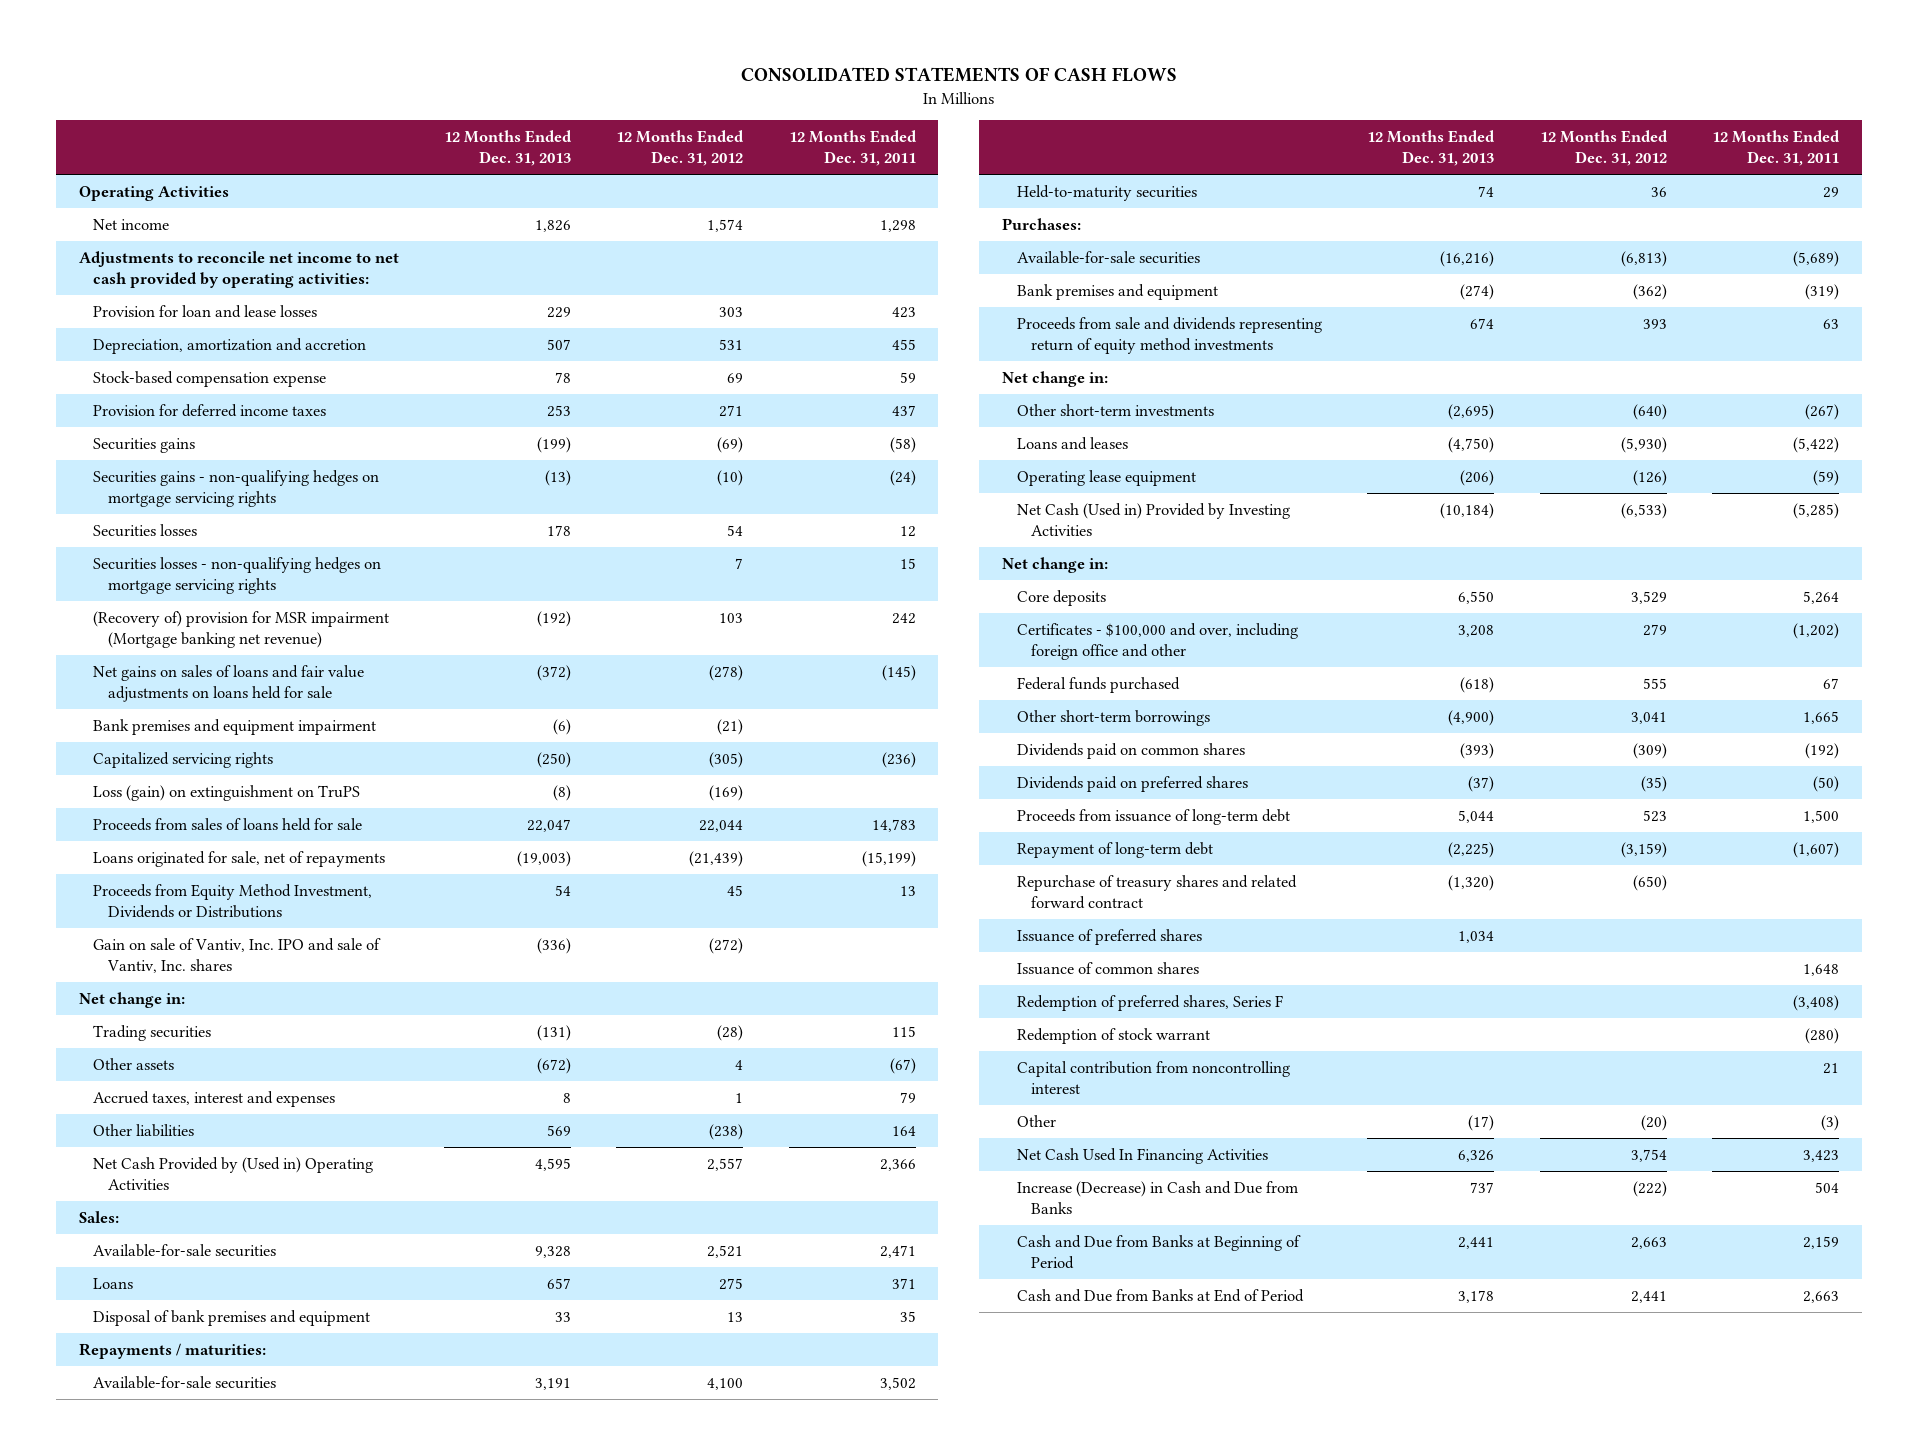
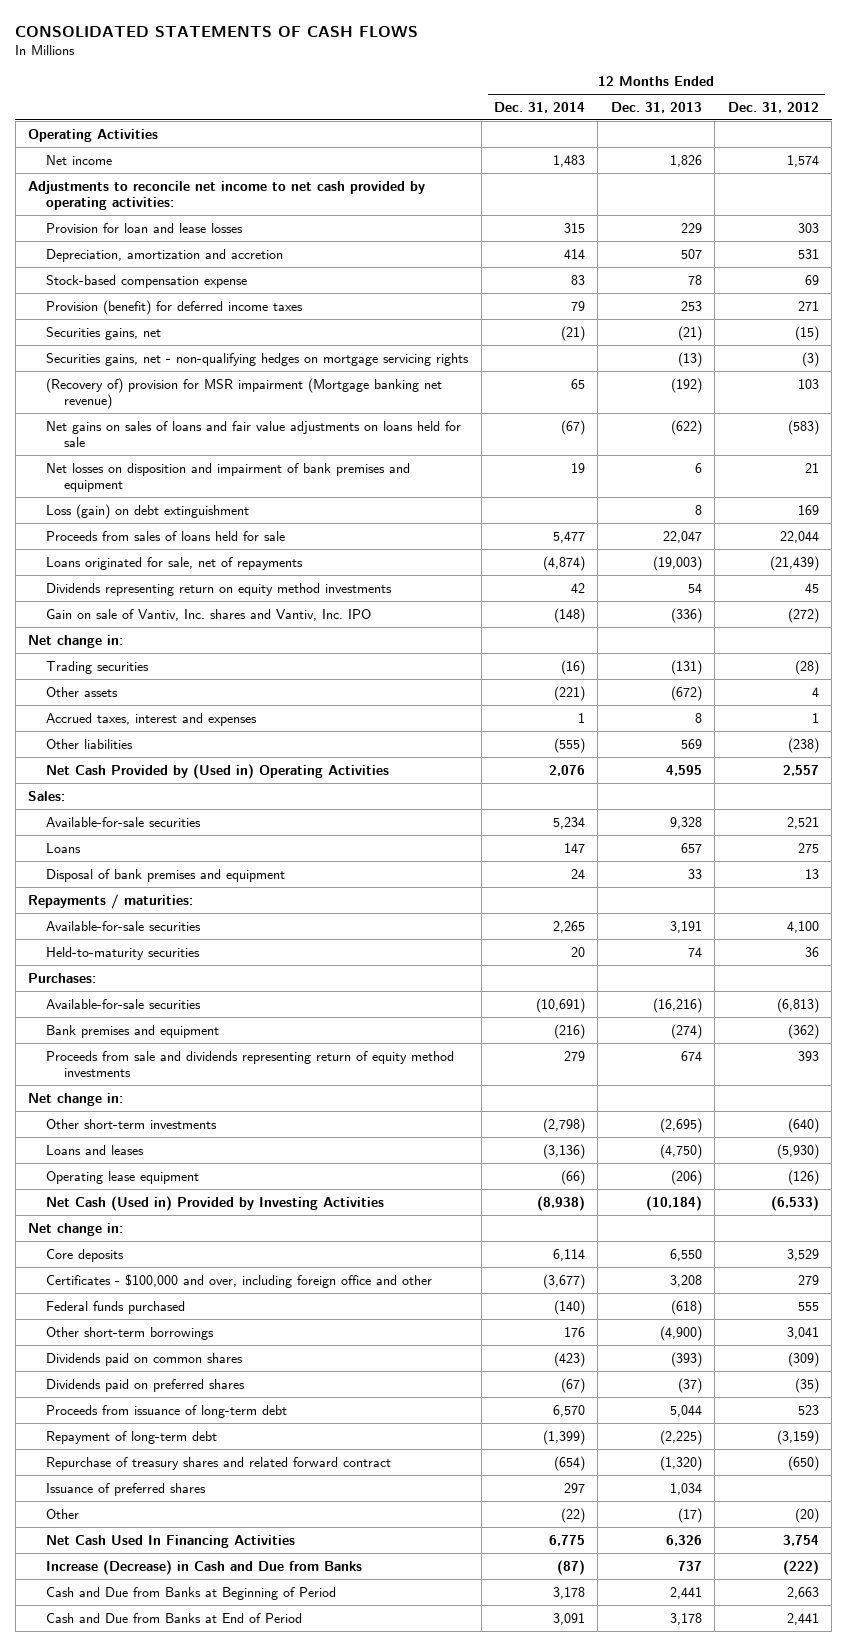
- | 12 Months Ended Dec. 31, 2013 | 12 Months Ended Dec. 31, 2012 | 12 Months Ended Dec. 31, 2011
+ | 12 Months Ended Dec. 31, 2014 | 12 Months Ended Dec. 31, 2013 | 12 Months Ended Dec. 31, 2012
- Provision for deferred income taxes | 253 | 271 | 437
- Securities gains | (199) | (69) | (58)
- Securities gains - non-qualifying hedges on mortgage servicing rights | (13) | (10) | (24)
- Securities losses | 178 | 54 | 12
- Securities losses - non-qualifying hedges on mortgage servicing rights | | 7 | 15
+ Provision (benefit) for deferred income taxes | 79 | 253 | 271
+ Securities gains, net | (21) | (21) | (15)
+ Securities gains, net - non-qualifying hedges on mortgage servicing rights | | (13) | (3)
- Net gains on sales of loans and fair value adjustments on loans held for sale | (372) | (278) | (145)
- Bank premises and equipment impairment | (6) | (21) |
- Capitalized servicing rights | (250) | (305) | (236)
- Loss (gain) on extinguishment on TruPS | (8) | (169) |
+ Net gains on sales of loans and fair value adjustments on loans held for sale | (67) | (622) | (583)
+ Net losses on disposition and impairment of bank premises and equipment | 19 | 6 | 21
+ Loss (gain) on debt extinguishment | | 8 | 169
- Proceeds from Equity Method Investment, Dividends or Distributions | 54 | 45 | 13
- Gain on sale of Vantiv, Inc. IPO and sale of Vantiv, Inc. shares | (336) | (272) |
+ Dividends representing return on equity method investments | 42 | 54 | 45
+ Gain on sale of Vantiv, Inc. shares and Vantiv, Inc. IPO | (148) | (336) | (272)
- Issuance of common shares | | | 1,648
- Redemption of preferred shares, Series F | | | (3,408)
- Redemption of stock warrant | | | (280)
- Capital contribution from noncontrolling interest | | | 21

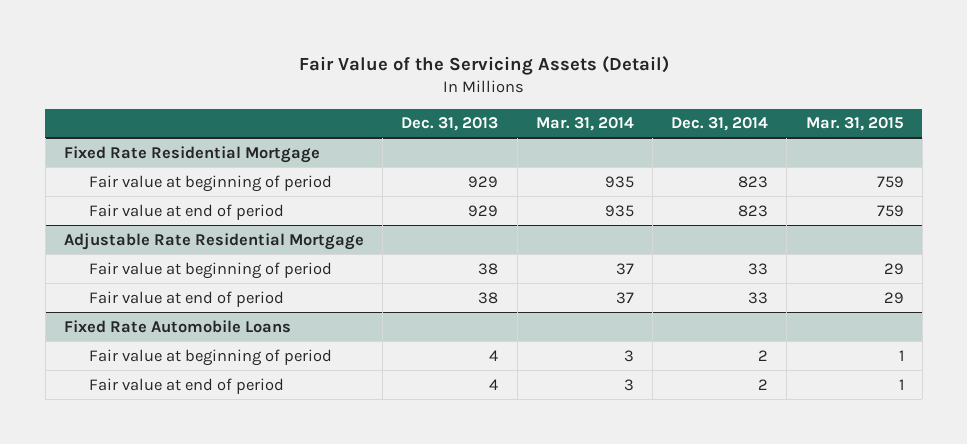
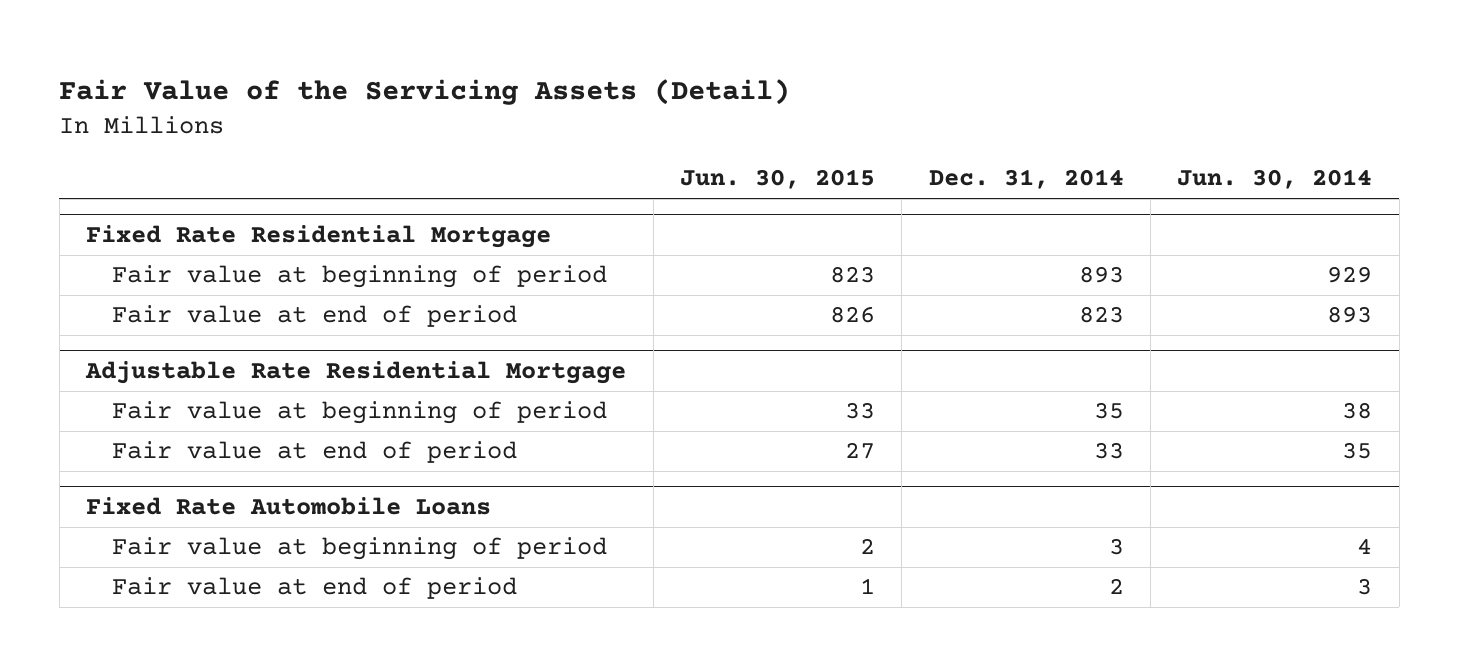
- | Dec. 31, 2013 | Mar. 31, 2014 | Dec. 31, 2014 | Mar. 31, 2015
+ | Jun. 30, 2015 | Dec. 31, 2014 | Jun. 30, 2014
@ Fixed Rate Residential Mortgage
- Fair value at beginning of period | 929 | 935 | 823 | 759
+ Fair value at beginning of period | 823 | 893 | 929
@ Adjustable Rate Residential Mortgage
- Fair value at beginning of period | 38 | 37 | 33 | 29
+ Fair value at beginning of period | 33 | 35 | 38
@ Fixed Rate Automobile Loans
- Fair value at beginning of period | 4 | 3 | 2 | 1
+ Fair value at beginning of period | 2 | 3 | 4

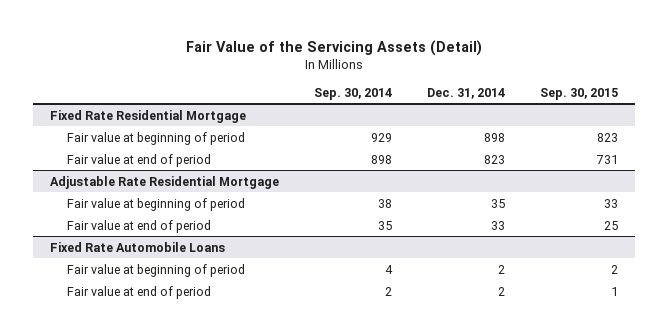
- | Jun. 30, 2015 | Dec. 31, 2014 | Jun. 30, 2014
+ | Sep. 30, 2014 | Dec. 31, 2014 | Sep. 30, 2015
@ Fixed Rate Residential Mortgage
- Fair value at beginning of period | 823 | 893 | 929
+ Fair value at beginning of period | 929 | 898 | 823
@ Fixed Rate Automobile Loans
- Fair value at beginning of period | 2 | 3 | 4
+ Fair value at beginning of period | 4 | 2 | 2

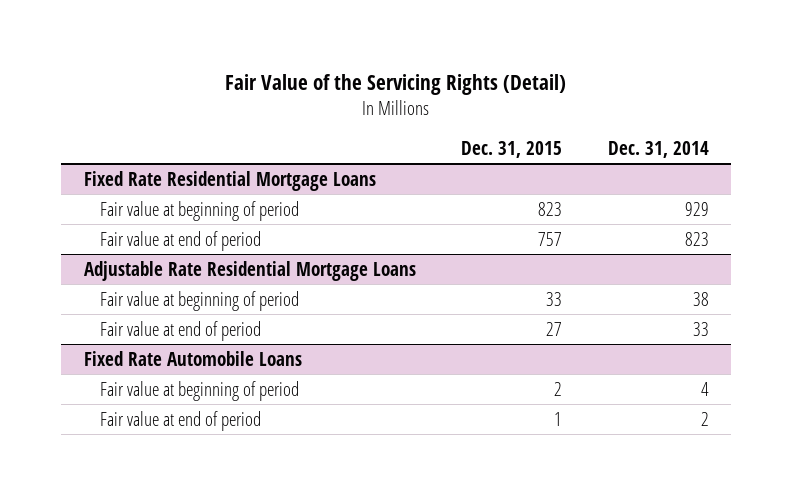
- Fair Value of the Servicing Assets (Detail)
+ Fair Value of the Servicing Rights (Detail)
- | Sep. 30, 2014 | Dec. 31, 2014 | Sep. 30, 2015
+ | Dec. 31, 2015 | Dec. 31, 2014
- Fixed Rate Residential Mortgage
- Fair value at beginning of period | 929 | 898 | 823
+ Fixed Rate Residential Mortgage Loans
+ Fair value at beginning of period | 823 | 929
- Adjustable Rate Residential Mortgage
- Fair value at beginning of period | 38 | 35 | 33
+ Adjustable Rate Residential Mortgage Loans
+ Fair value at beginning of period | 33 | 38
@ Fixed Rate Automobile Loans
- Fair value at beginning of period | 4 | 2 | 2
+ Fair value at beginning of period | 2 | 4

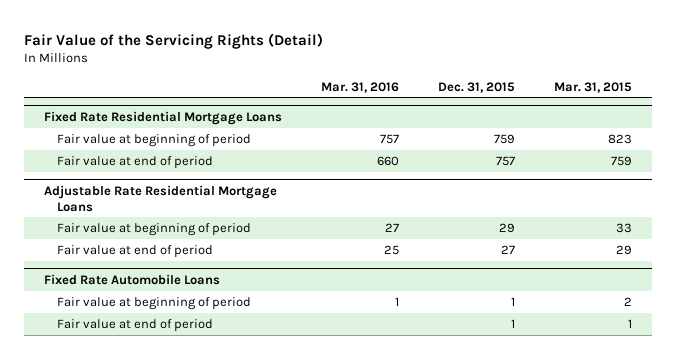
- | Dec. 31, 2015 | Dec. 31, 2014
+ | Mar. 31, 2016 | Dec. 31, 2015 | Mar. 31, 2015
@ Fixed Rate Residential Mortgage Loans
- Fair value at beginning of period | 823 | 929
+ Fair value at beginning of period | 757 | 759 | 823
@ Adjustable Rate Residential Mortgage Loans
- Fair value at beginning of period | 33 | 38
+ Fair value at beginning of period | 27 | 29 | 33
@ Fixed Rate Automobile Loans
- Fair value at beginning of period | 2 | 4
+ Fair value at beginning of period | 1 | 1 | 2

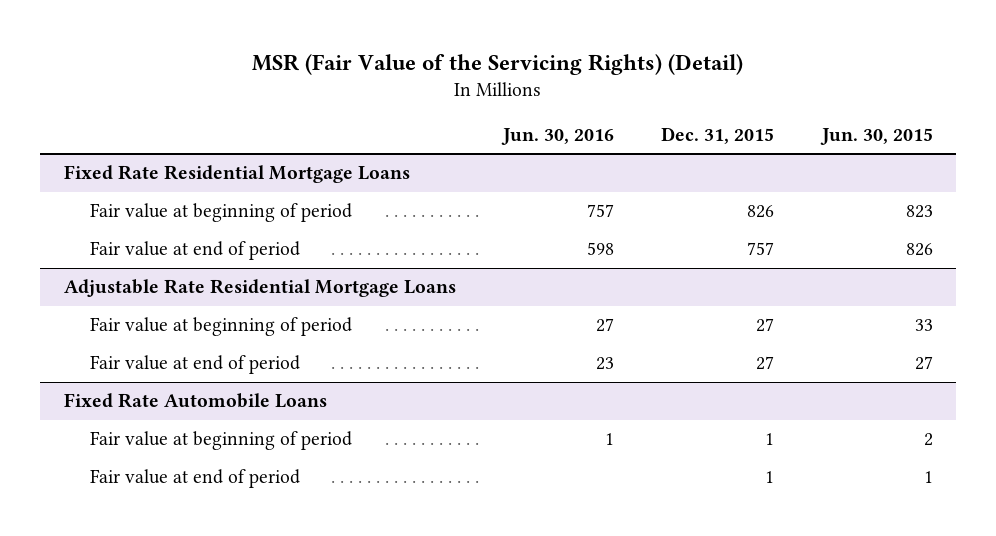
- Fair Value of the Servicing Rights (Detail)
+ MSR (Fair Value of the Servicing Rights) (Detail)
- | Mar. 31, 2016 | Dec. 31, 2015 | Mar. 31, 2015
+ | Jun. 30, 2016 | Dec. 31, 2015 | Jun. 30, 2015
@ Fixed Rate Residential Mortgage Loans
- Fair value at beginning of period | 757 | 759 | 823
+ Fair value at beginning of period | 757 | 826 | 823
@ Adjustable Rate Residential Mortgage Loans
- Fair value at beginning of period | 27 | 29 | 33
+ Fair value at beginning of period | 27 | 27 | 33

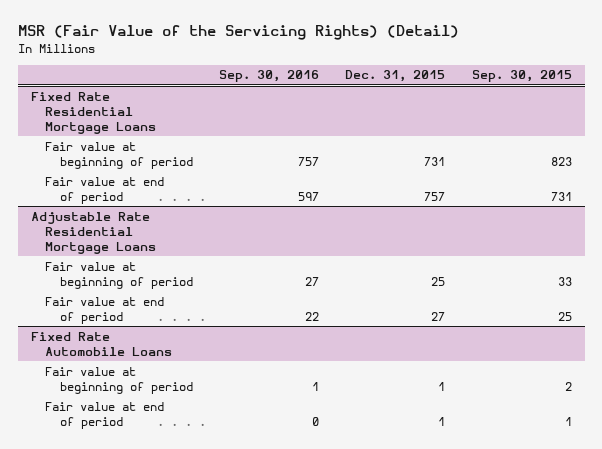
- | Jun. 30, 2016 | Dec. 31, 2015 | Jun. 30, 2015
+ | Sep. 30, 2016 | Dec. 31, 2015 | Sep. 30, 2015
@ Fixed Rate Residential Mortgage Loans
- Fair value at beginning of period | 757 | 826 | 823
+ Fair value at beginning of period | 757 | 731 | 823
@ Adjustable Rate Residential Mortgage Loans
- Fair value at beginning of period | 27 | 27 | 33
+ Fair value at beginning of period | 27 | 25 | 33

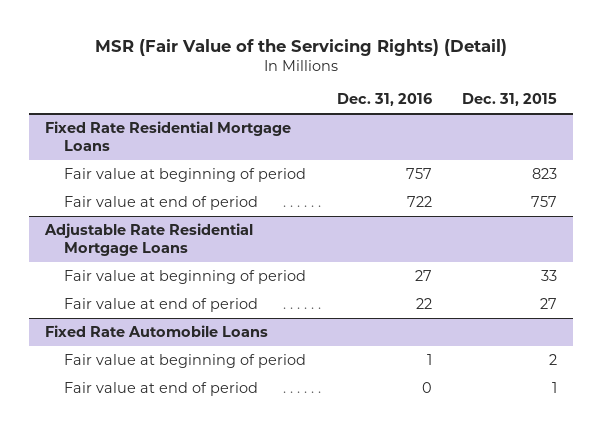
- | Sep. 30, 2016 | Dec. 31, 2015 | Sep. 30, 2015
+ | Dec. 31, 2016 | Dec. 31, 2015
@ Fixed Rate Residential Mortgage Loans
- Fair value at beginning of period | 757 | 731 | 823
+ Fair value at beginning of period | 757 | 823
@ Adjustable Rate Residential Mortgage Loans
- Fair value at beginning of period | 27 | 25 | 33
+ Fair value at beginning of period | 27 | 33
@ Fixed Rate Automobile Loans
- Fair value at beginning of period | 1 | 1 | 2
+ Fair value at beginning of period | 1 | 2

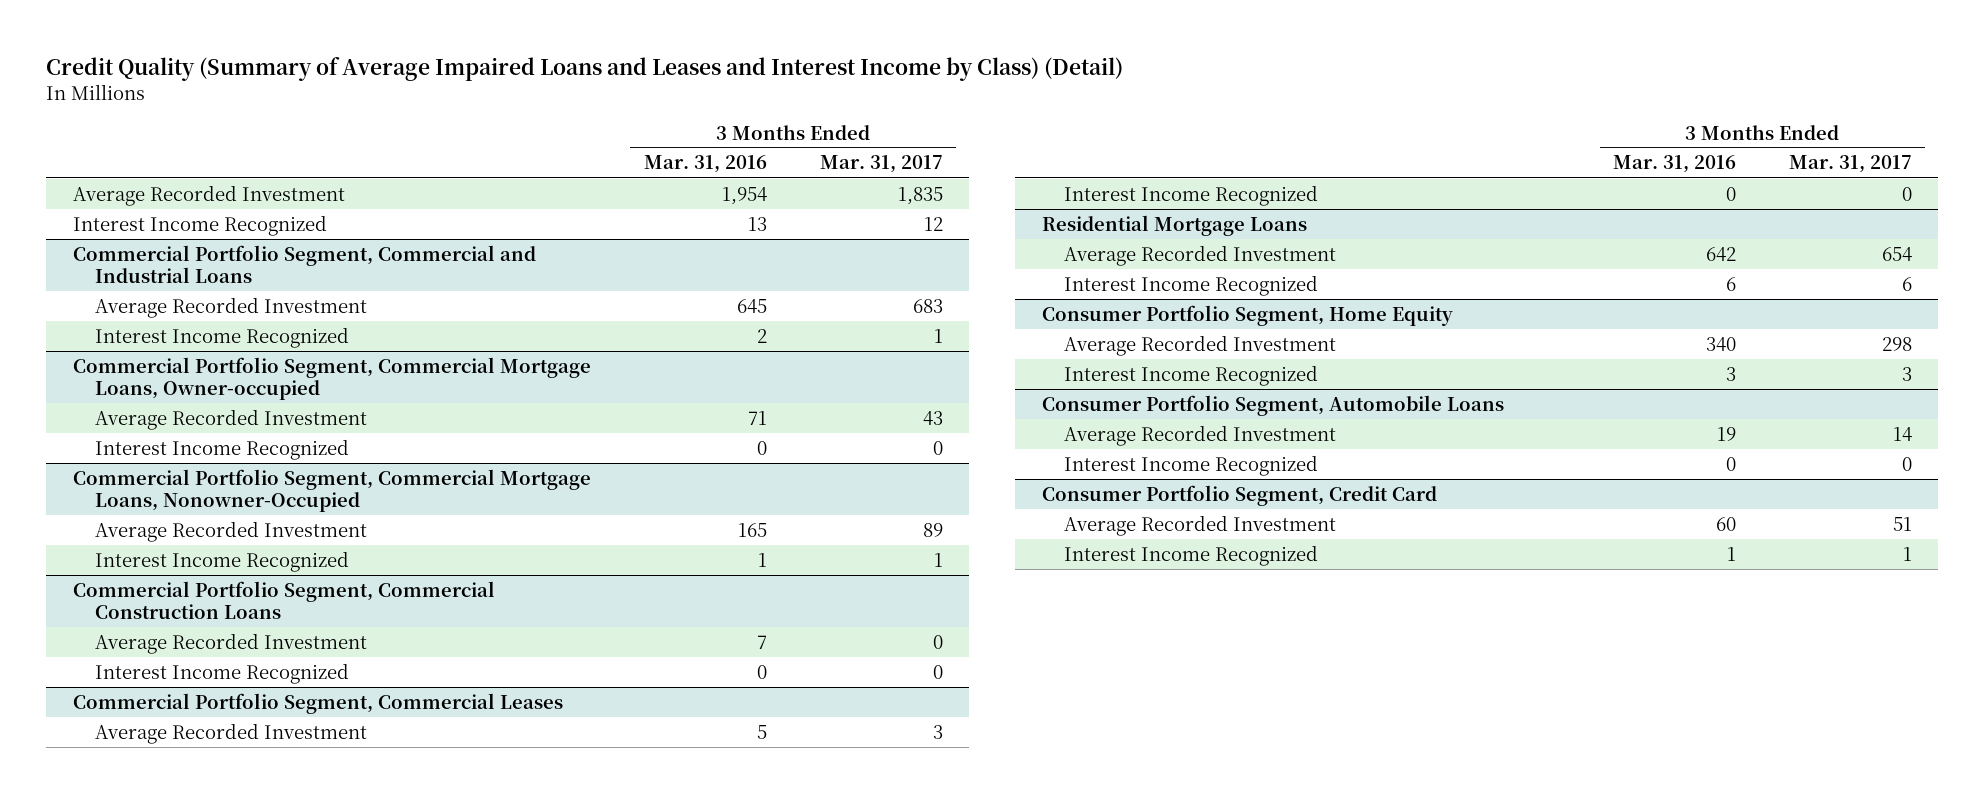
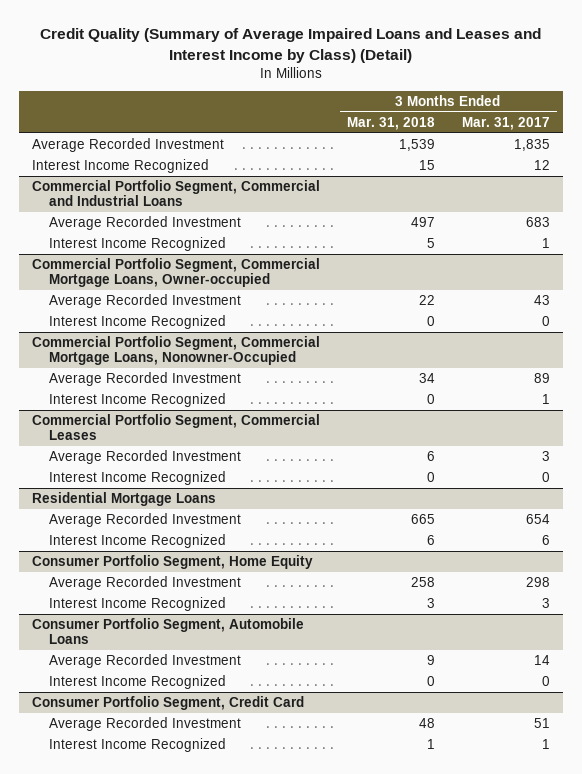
- | 3 Months Ended Mar. 31, 2016 | 3 Months Ended Mar. 31, 2017
+ | 3 Months Ended Mar. 31, 2018 | 3 Months Ended Mar. 31, 2017
- Commercial Portfolio Segment, Commercial Construction Loans
- Average Recorded Investment | 7 | 0
- Interest Income Recognized | 0 | 0

